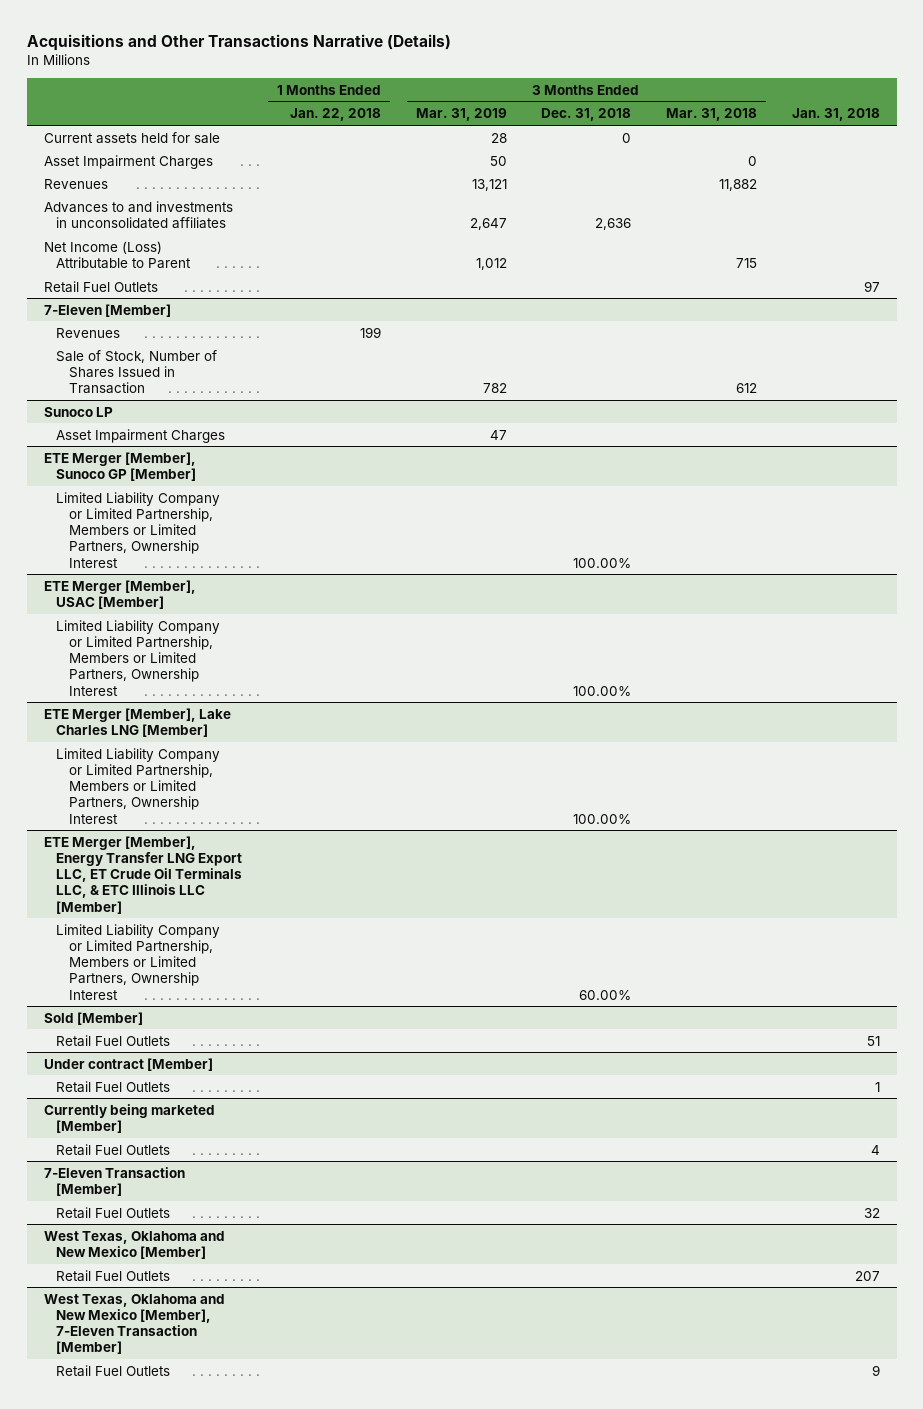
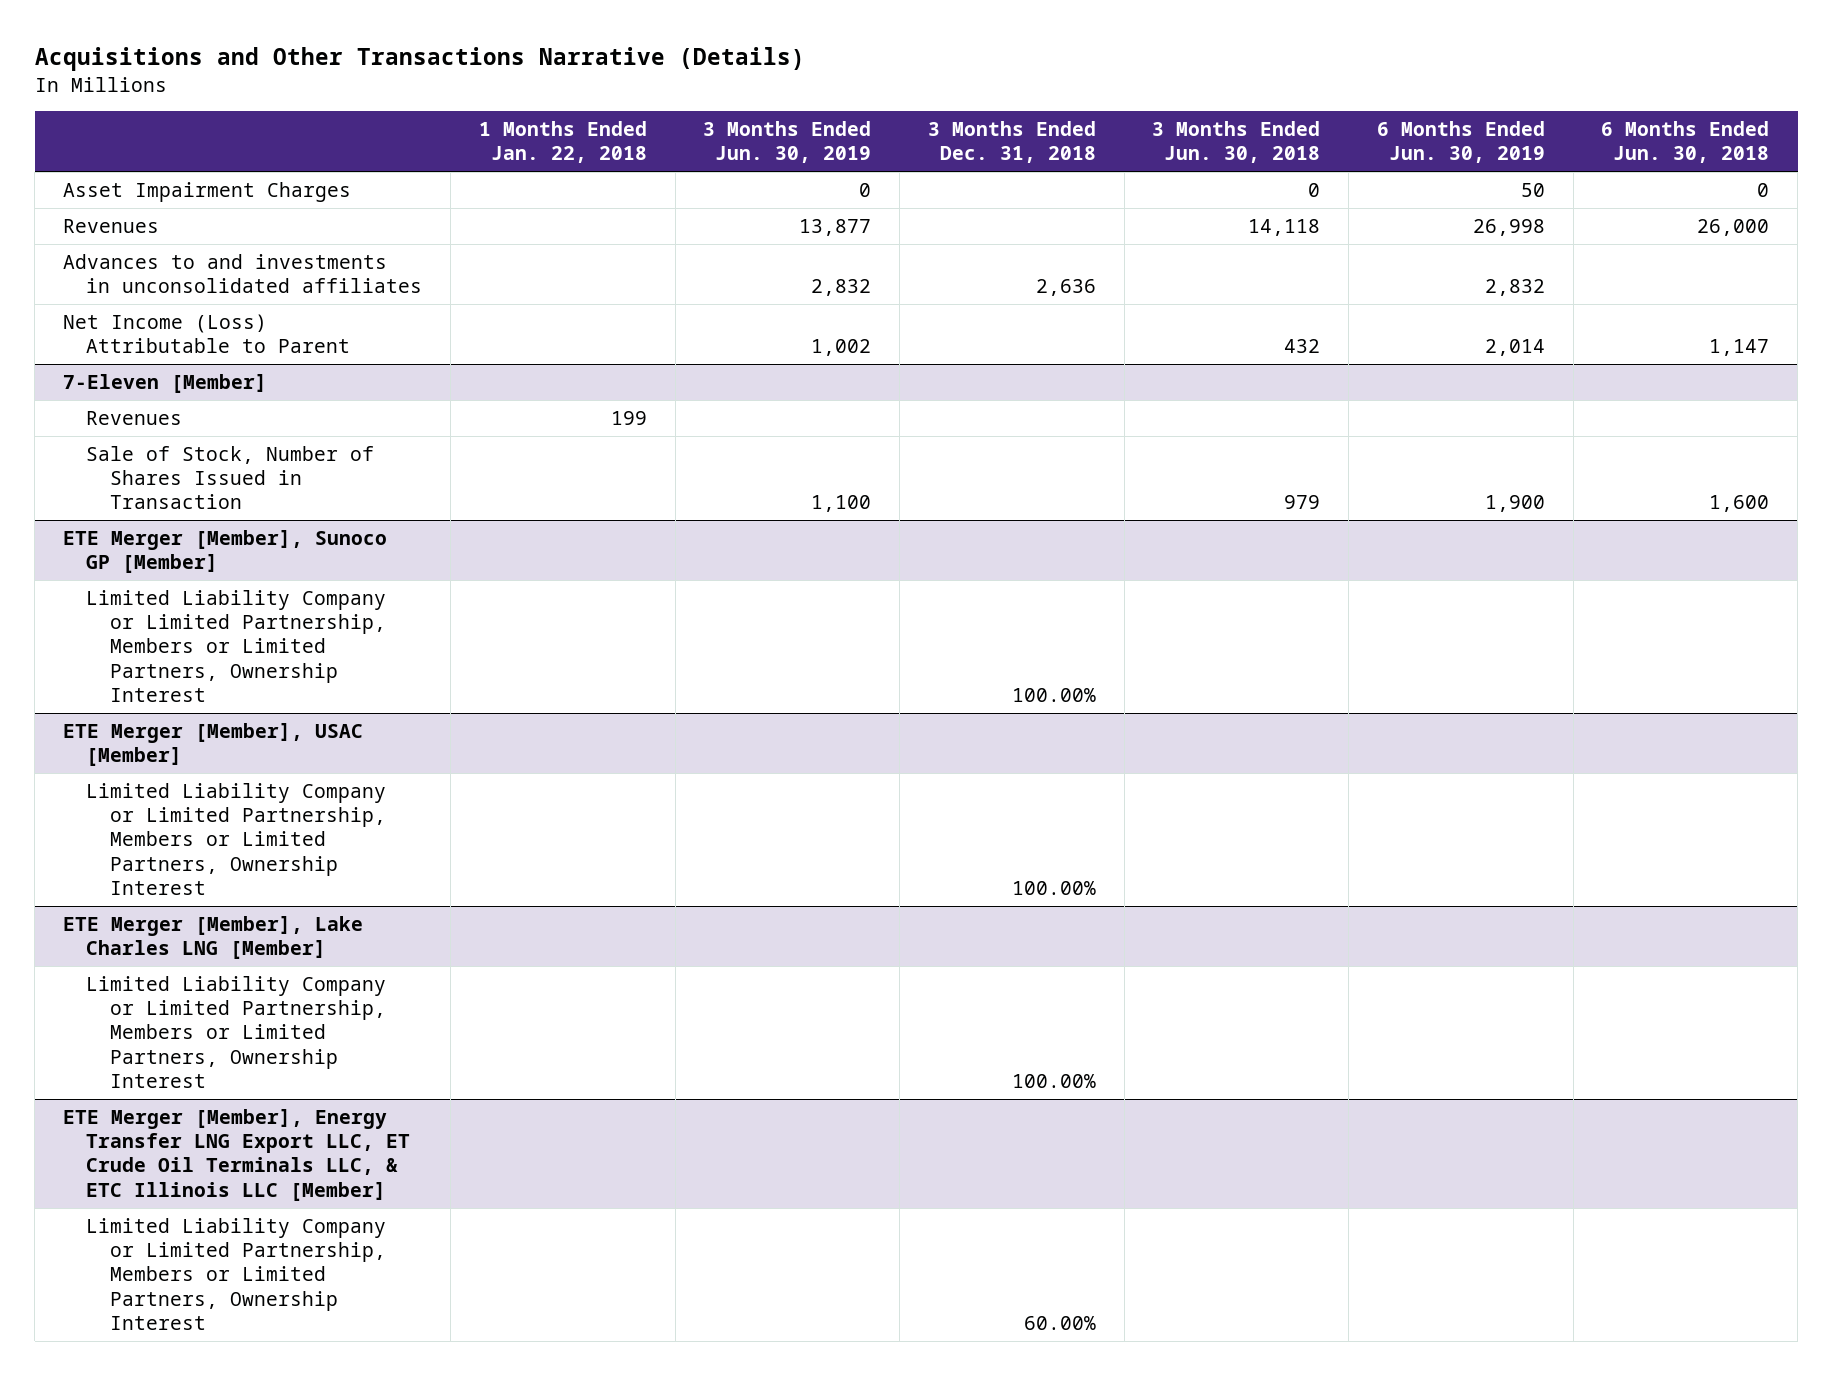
- | 1 Months Ended Jan. 22, 2018 | 3 Months Ended Mar. 31, 2019 | 3 Months Ended Dec. 31, 2018 | 3 Months Ended Mar. 31, 2018 | Jan. 31, 2018
+ | 1 Months Ended Jan. 22, 2018 | 3 Months Ended Jun. 30, 2019 | 3 Months Ended Dec. 31, 2018 | 3 Months Ended Jun. 30, 2018 | 6 Months Ended Jun. 30, 2019 | 6 Months Ended Jun. 30, 2018
- Current assets held for sale | | 28 | 0 | |
- Retail Fuel Outlets | | | | | 97
- Sunoco LP
- Asset Impairment Charges | | 47 | | |
- Sold [Member]
- Retail Fuel Outlets | | | | | 51
- Under contract [Member]
- Retail Fuel Outlets | | | | | 1
- Currently being marketed [Member]
- Retail Fuel Outlets | | | | | 4
- 7-Eleven Transaction [Member]
- Retail Fuel Outlets | | | | | 32
- West Texas, Oklahoma and New Mexico [Member]
- Retail Fuel Outlets | | | | | 207
- West Texas, Oklahoma and New Mexico [Member], 7-Eleven Transaction [Member]
- Retail Fuel Outlets | | | | | 9

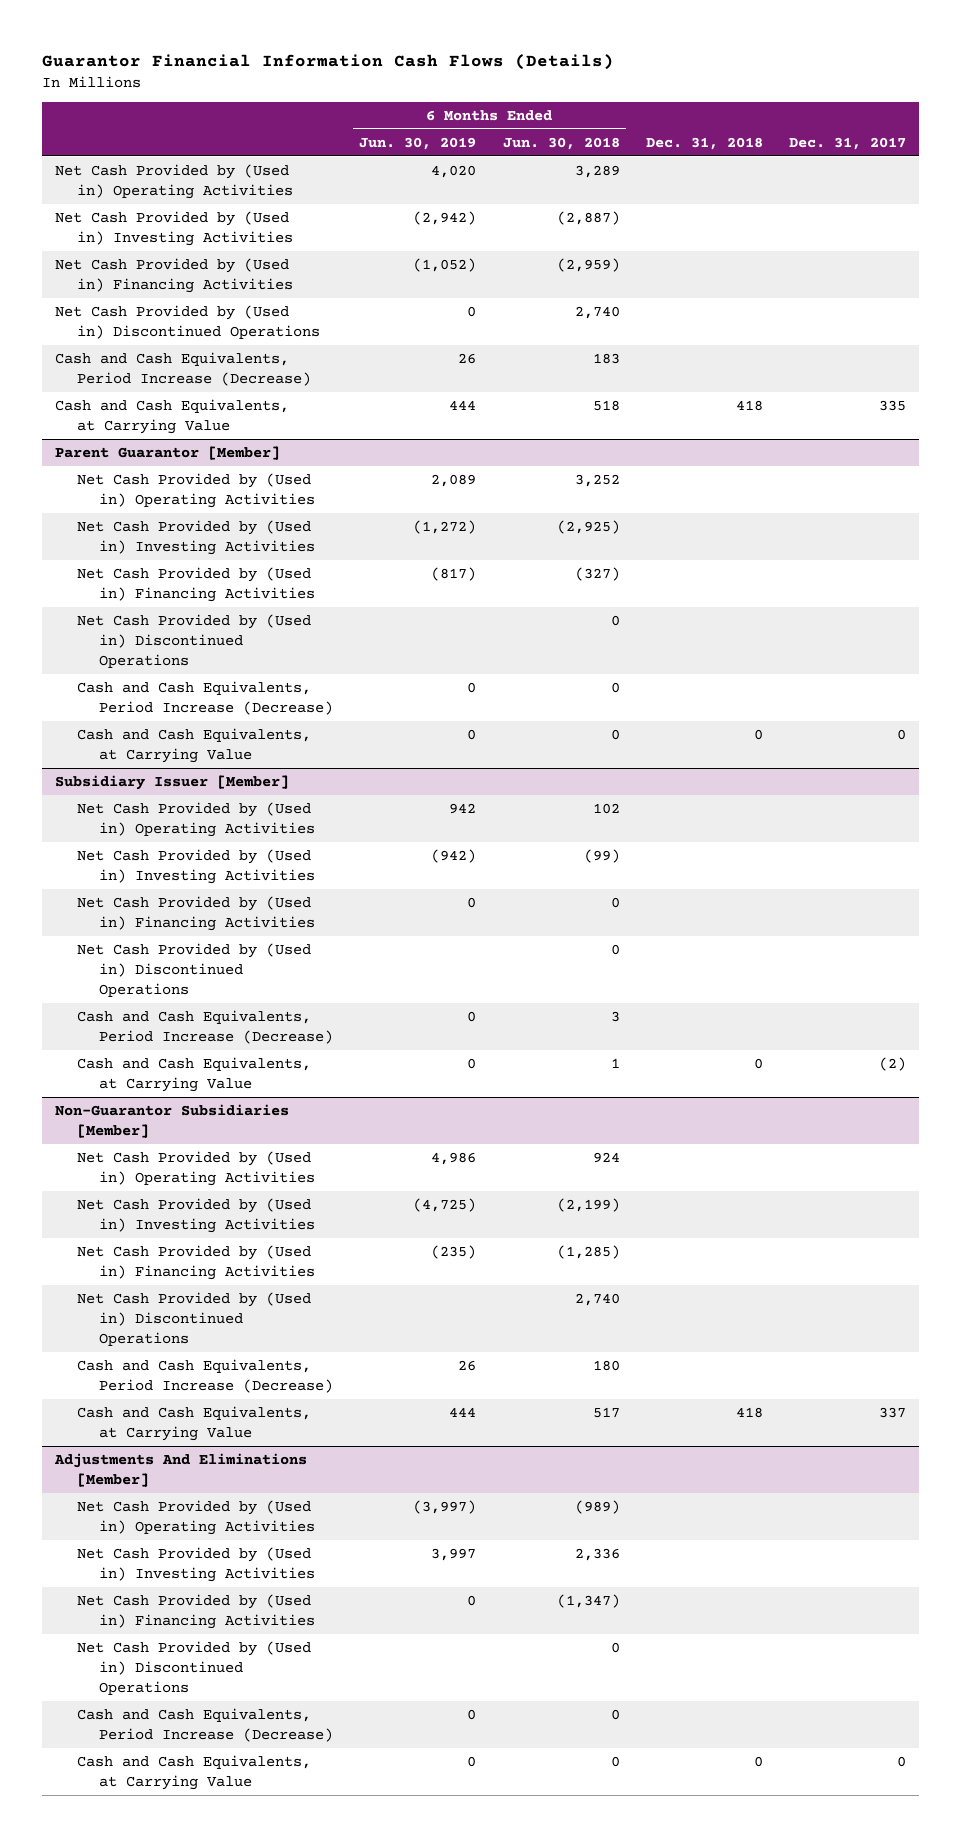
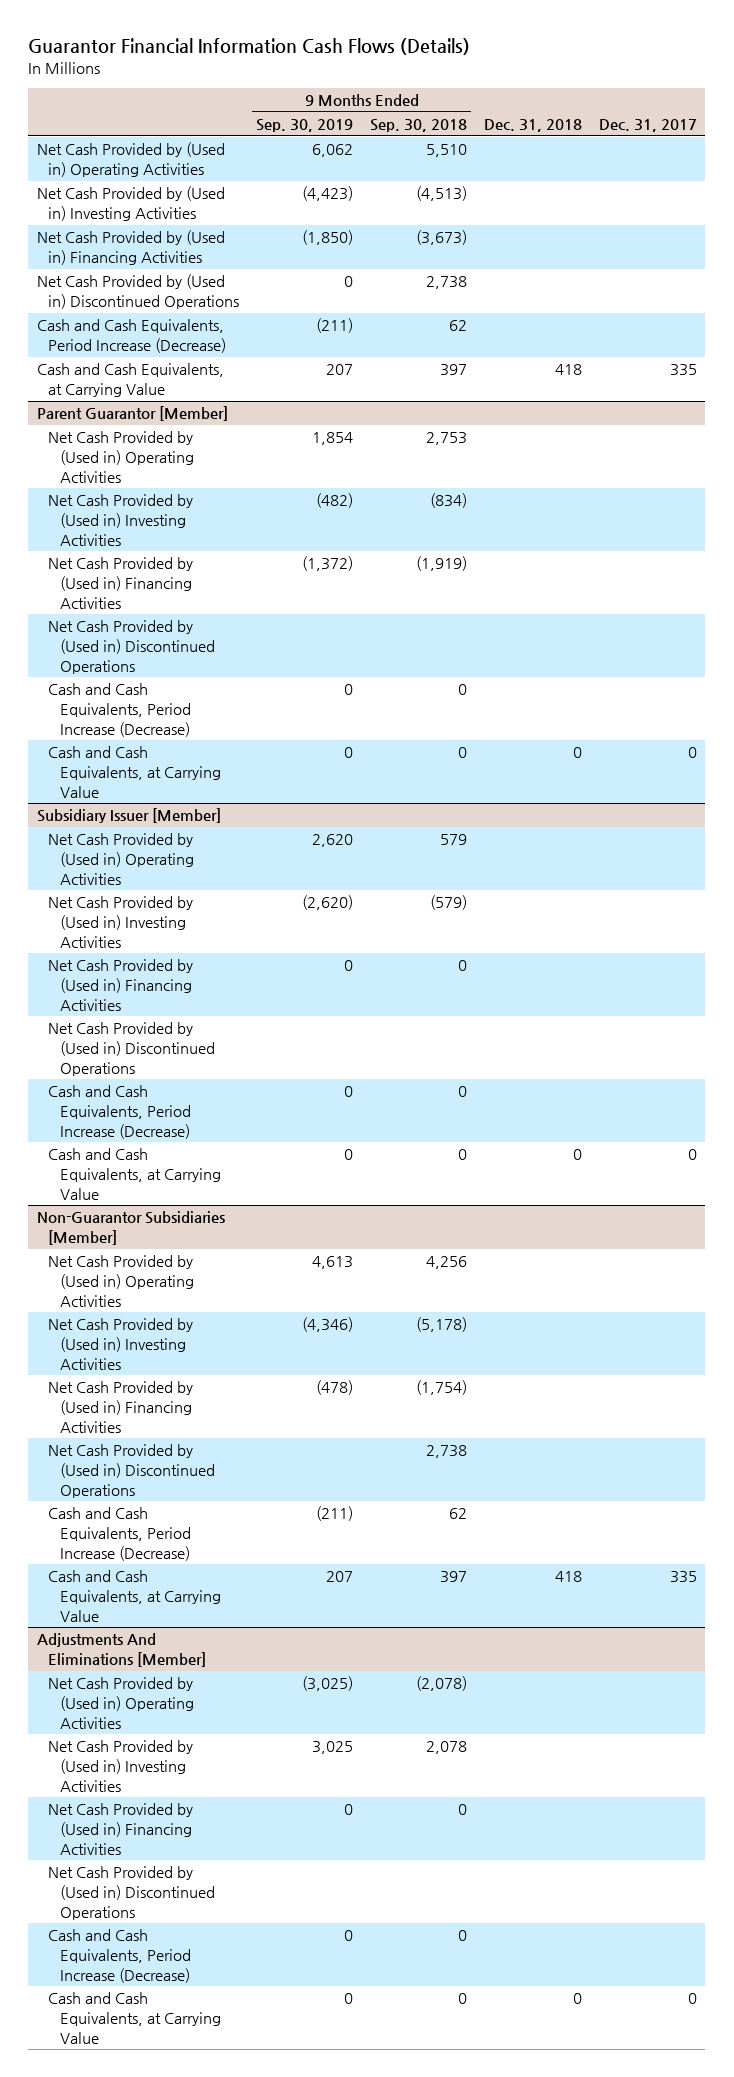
- | 6 Months Ended Jun. 30, 2019 | 6 Months Ended Jun. 30, 2018 | Dec. 31, 2018 | Dec. 31, 2017
+ | 9 Months Ended Sep. 30, 2019 | 9 Months Ended Sep. 30, 2018 | Dec. 31, 2018 | Dec. 31, 2017
@ Subsidiary Issuer [Member]
- Cash and Cash Equivalents, at Carrying Value | 0 | 1 | 0 | (2)
+ Cash and Cash Equivalents, at Carrying Value | 0 | 0 | 0 | 0
@ Non-Guarantor Subsidiaries [Member]
- Cash and Cash Equivalents, at Carrying Value | 444 | 517 | 418 | 337
+ Cash and Cash Equivalents, at Carrying Value | 207 | 397 | 418 | 335

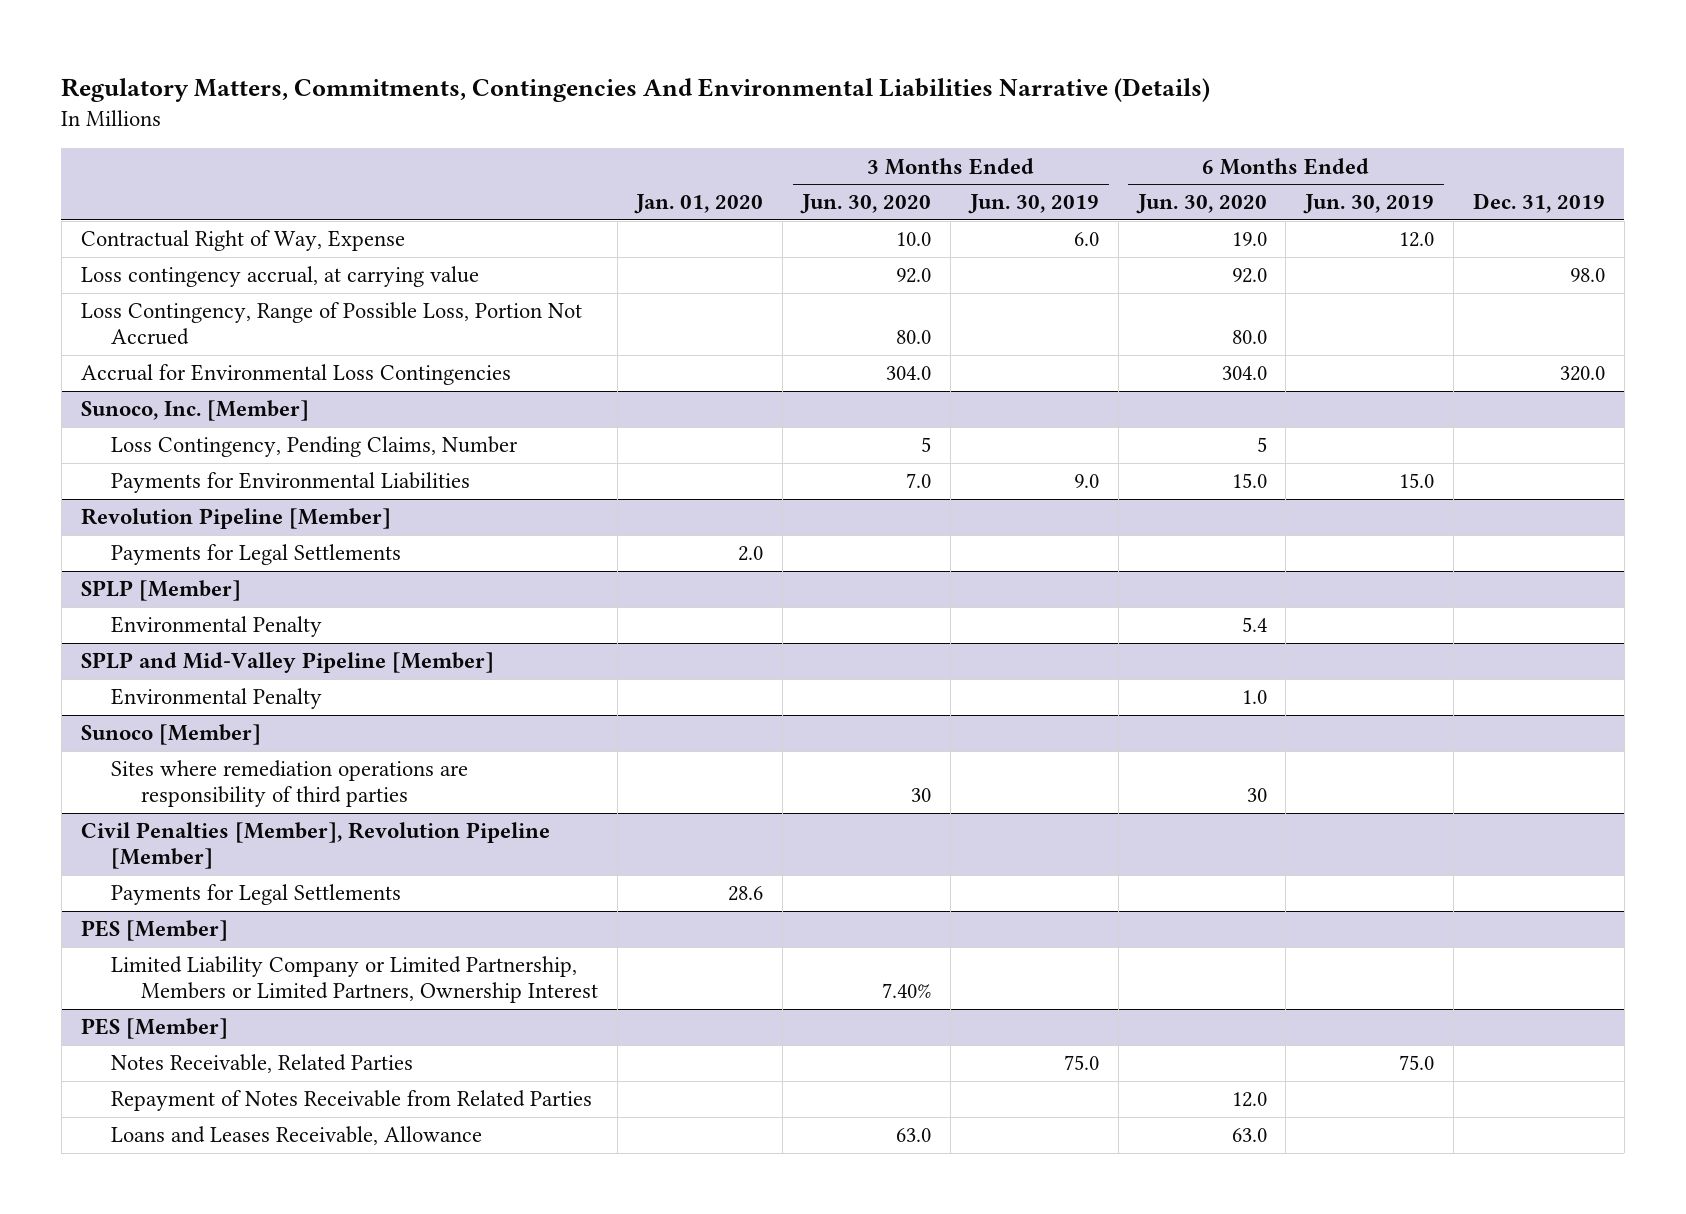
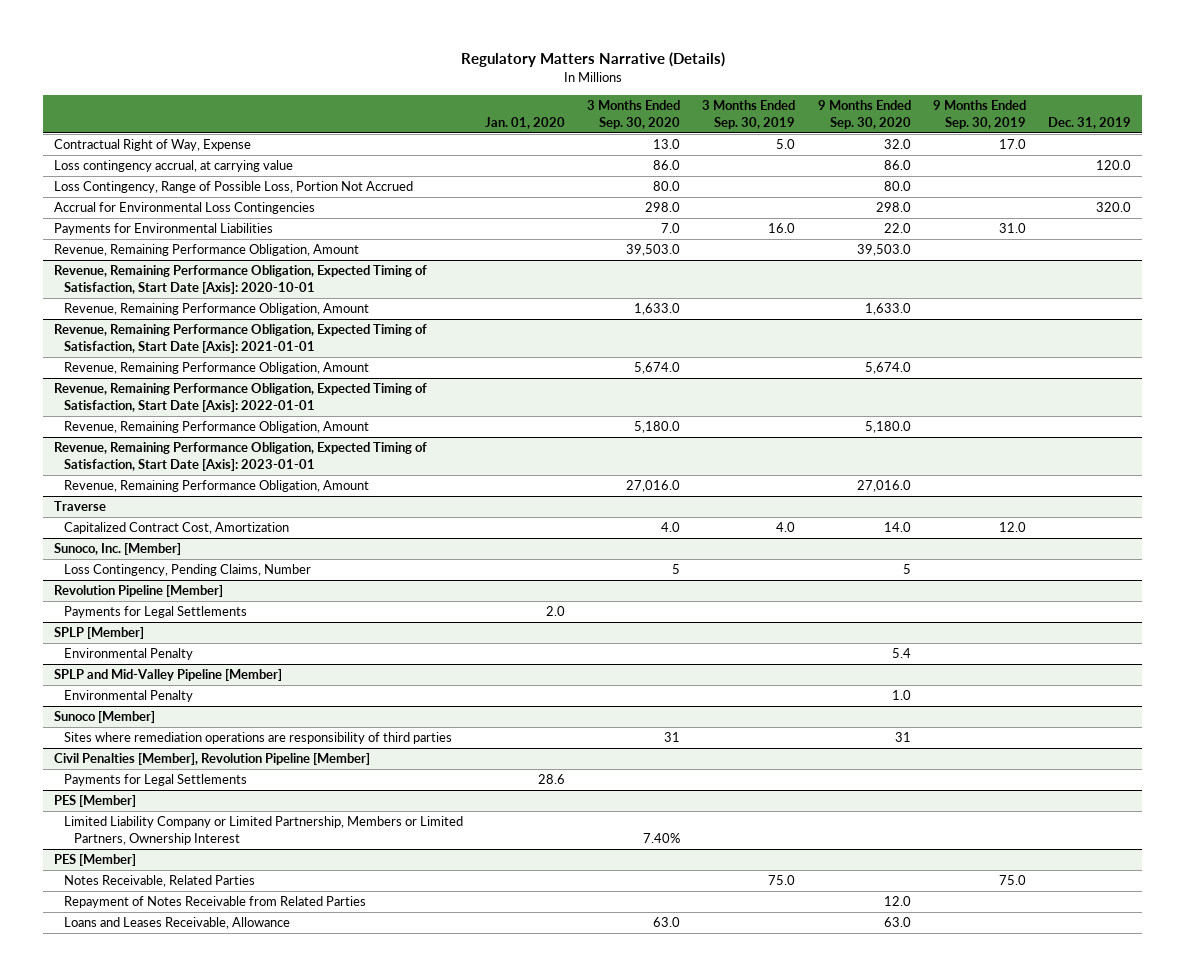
- Regulatory Matters, Commitments, Contingencies And Environmental Liabilities Narrative (Details)
+ Regulatory Matters Narrative (Details)
- | Jan. 01, 2020 | 3 Months Ended Jun. 30, 2020 | 3 Months Ended Jun. 30, 2019 | 6 Months Ended Jun. 30, 2020 | 6 Months Ended Jun. 30, 2019 | Dec. 31, 2019
+ | Jan. 01, 2020 | 3 Months Ended Sep. 30, 2020 | 3 Months Ended Sep. 30, 2019 | 9 Months Ended Sep. 30, 2020 | 9 Months Ended Sep. 30, 2019 | Dec. 31, 2019
- Loss contingency accrual, at carrying value | | 92.0 | | 92.0 | | 98.0
+ Loss contingency accrual, at carrying value | | 86.0 | | 86.0 | | 120.0
+ Payments for Environmental Liabilities | | 7.0 | 16.0 | 22.0 | 31.0 |
+ Revenue, Remaining Performance Obligation, Amount | | 39,503.0 | | 39,503.0 | |
+ Revenue, Remaining Performance Obligation, Expected Timing of Satisfaction, Start Date [Axis]: 2020-10-01
+ Revenue, Remaining Performance Obligation, Amount | | 1,633.0 | | 1,633.0 | |
+ Revenue, Remaining Performance Obligation, Expected Timing of Satisfaction, Start Date [Axis]: 2021-01-01
+ Revenue, Remaining Performance Obligation, Amount | | 5,674.0 | | 5,674.0 | |
+ Revenue, Remaining Performance Obligation, Expected Timing of Satisfaction, Start Date [Axis]: 2022-01-01
+ Revenue, Remaining Performance Obligation, Amount | | 5,180.0 | | 5,180.0 | |
+ Revenue, Remaining Performance Obligation, Expected Timing of Satisfaction, Start Date [Axis]: 2023-01-01
+ Revenue, Remaining Performance Obligation, Amount | | 27,016.0 | | 27,016.0 | |
+ Traverse
+ Capitalized Contract Cost, Amortization | | 4.0 | 4.0 | 14.0 | 12.0 |
@ Sunoco, Inc. [Member]
- Payments for Environmental Liabilities | | 7.0 | 9.0 | 15.0 | 15.0 |

